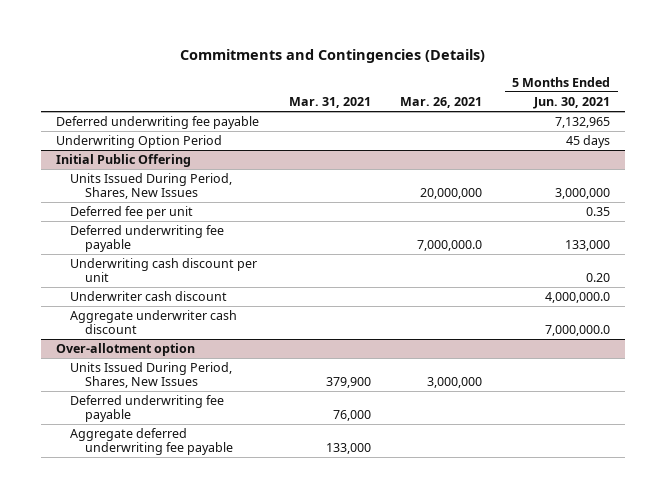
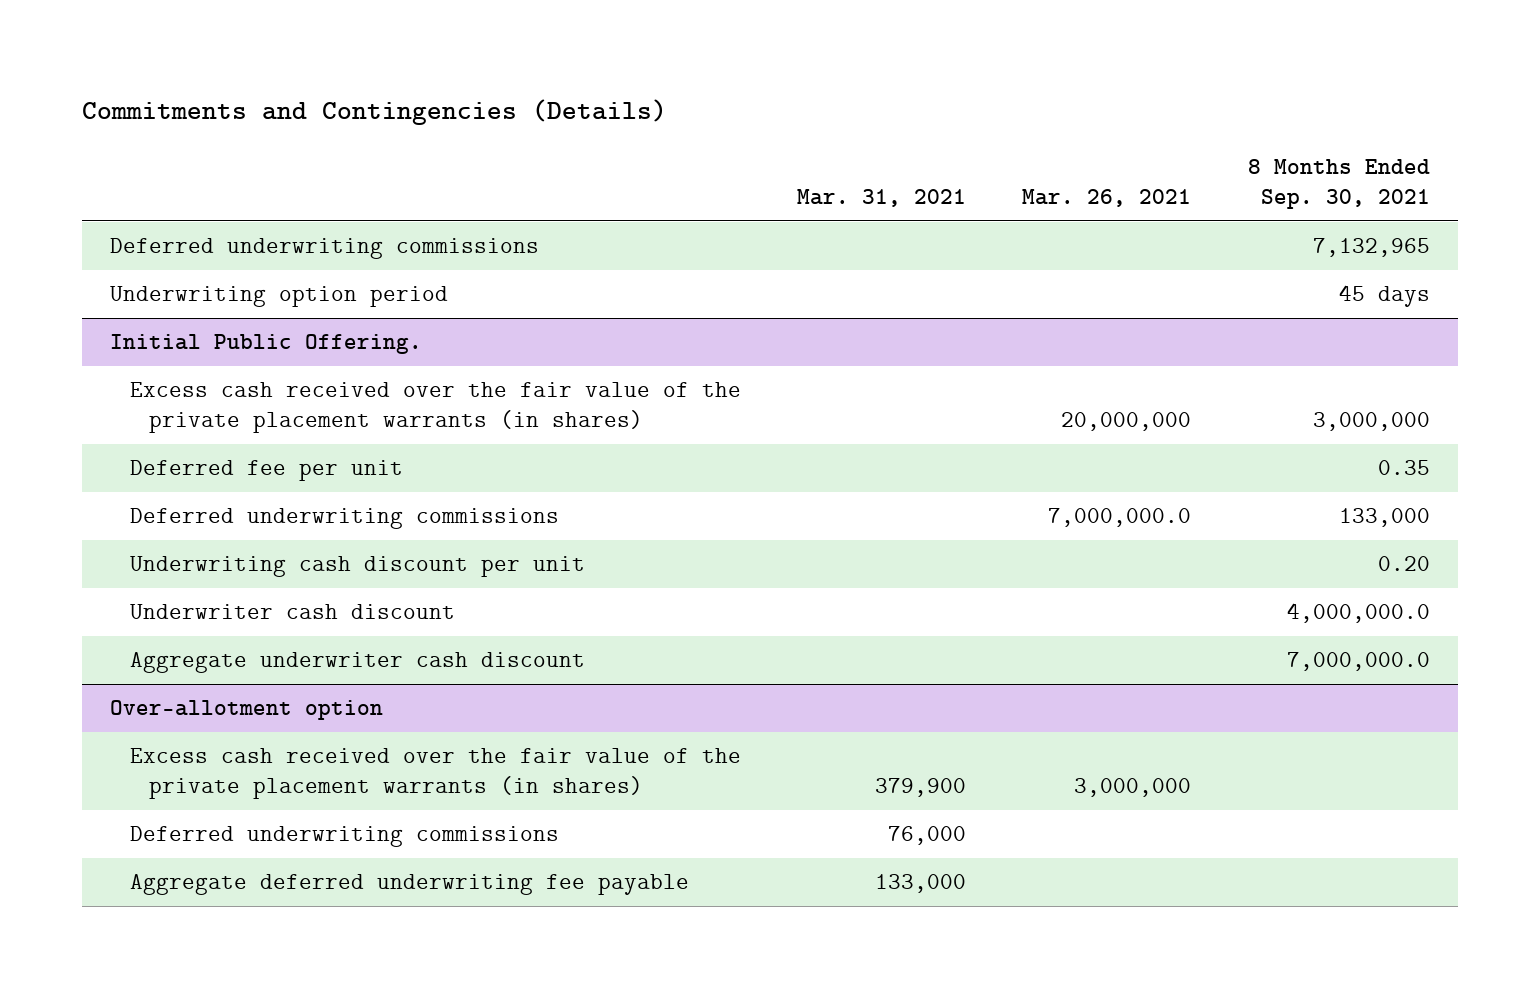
- | Mar. 31, 2021 | Mar. 26, 2021 | 5 Months Ended Jun. 30, 2021
+ | Mar. 31, 2021 | Mar. 26, 2021 | 8 Months Ended Sep. 30, 2021
- Deferred underwriting fee payable | | | 7,132,965
- Underwriting Option Period | | | 45 days
- Initial Public Offering
- Units Issued During Period, Shares, New Issues | | 20,000,000 | 3,000,000
+ Deferred underwriting commissions | | | 7,132,965
+ Underwriting option period | | | 45 days
+ Initial Public Offering.
+ Excess cash received over the fair value of the private placement warrants (in shares) | | 20,000,000 | 3,000,000
- Deferred underwriting fee payable | | 7,000,000.0 | 133,000
+ Deferred underwriting commissions | | 7,000,000.0 | 133,000
@ Over-allotment option
- Units Issued During Period, Shares, New Issues | 379,900 | 3,000,000 |
- Deferred underwriting fee payable | 76,000 | |
+ Excess cash received over the fair value of the private placement warrants (in shares) | 379,900 | 3,000,000 |
+ Deferred underwriting commissions | 76,000 | |

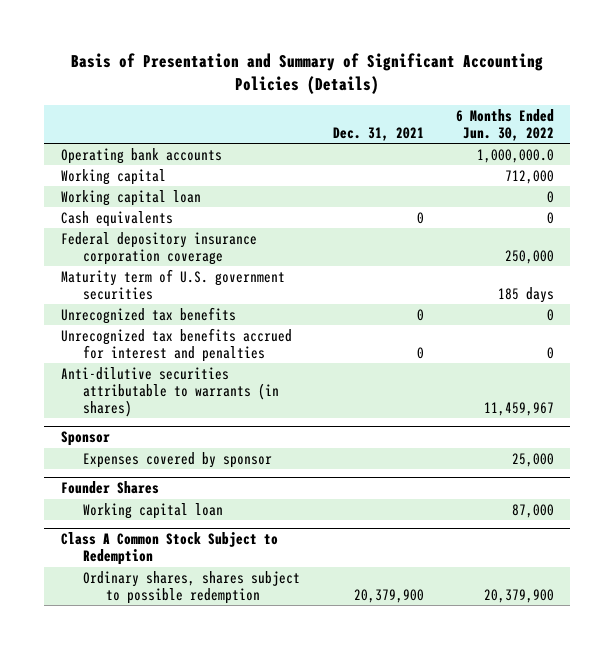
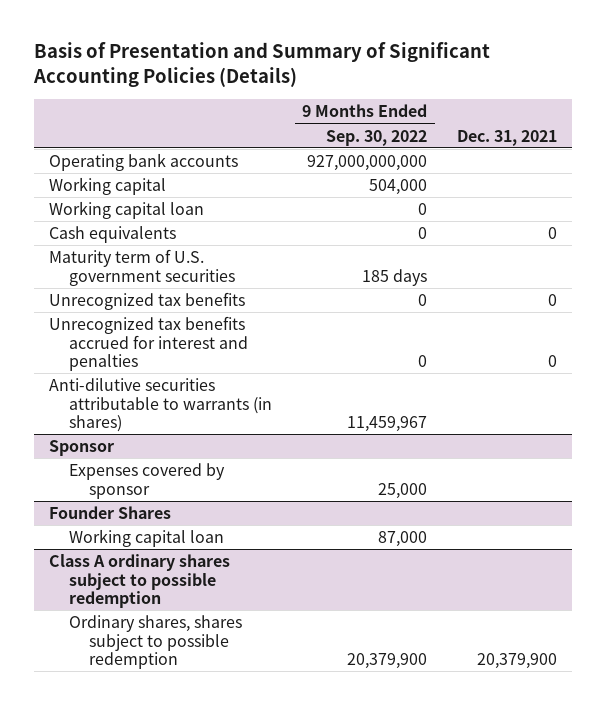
- | Dec. 31, 2021 | 6 Months Ended Jun. 30, 2022
+ | 9 Months Ended Sep. 30, 2022 | Dec. 31, 2021
- Federal depository insurance corporation coverage | | 250,000
- Class A Common Stock Subject to Redemption
+ Class A ordinary shares subject to possible redemption

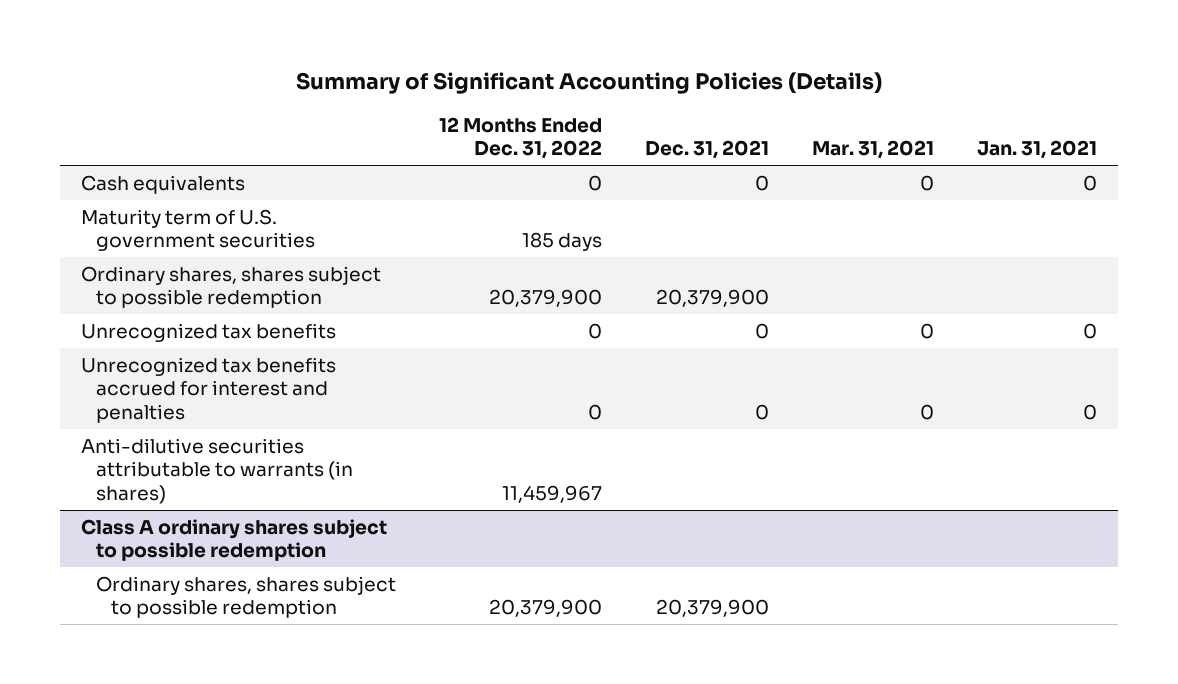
- Basis of Presentation and Summary of Significant Accounting Policies (Details)
+ Summary of Significant Accounting Policies (Details)
- | 9 Months Ended Sep. 30, 2022 | Dec. 31, 2021
+ | 12 Months Ended Dec. 31, 2022 | Dec. 31, 2021 | Mar. 31, 2021 | Jan. 31, 2021
- Operating bank accounts | 927,000,000,000 |
- Working capital | 504,000 |
- Working capital loan | 0 |
+ Ordinary shares, shares subject to possible redemption | 20,379,900 | 20,379,900 | |
- Sponsor
- Expenses covered by sponsor | 25,000 |
- Founder Shares
- Working capital loan | 87,000 |

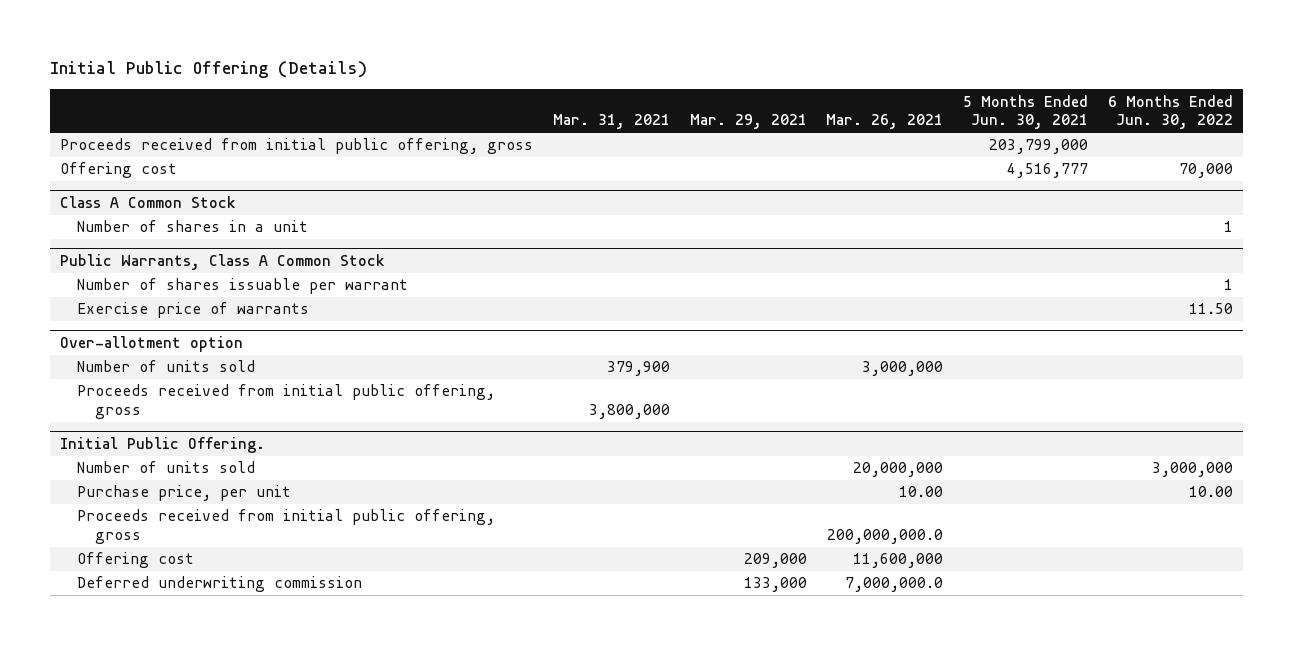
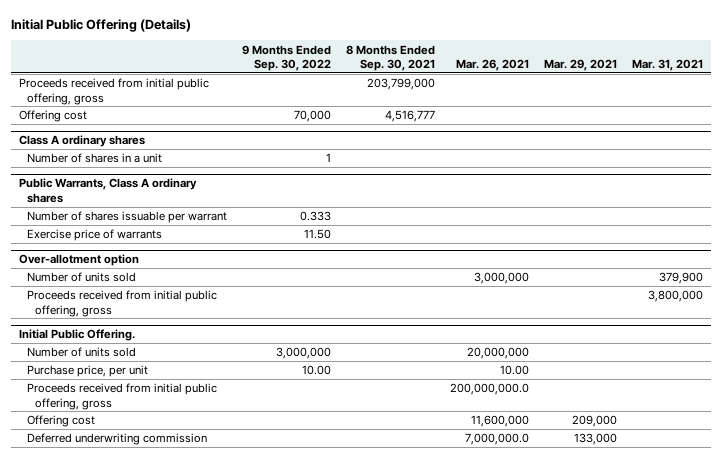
- | Mar. 31, 2021 | Mar. 29, 2021 | Mar. 26, 2021 | 5 Months Ended Jun. 30, 2021 | 6 Months Ended Jun. 30, 2022
+ | 9 Months Ended Sep. 30, 2022 | 8 Months Ended Sep. 30, 2021 | Mar. 26, 2021 | Mar. 29, 2021 | Mar. 31, 2021
- Class A Common Stock
+ Class A ordinary shares
- Public Warrants, Class A Common Stock
+ Public Warrants, Class A ordinary shares

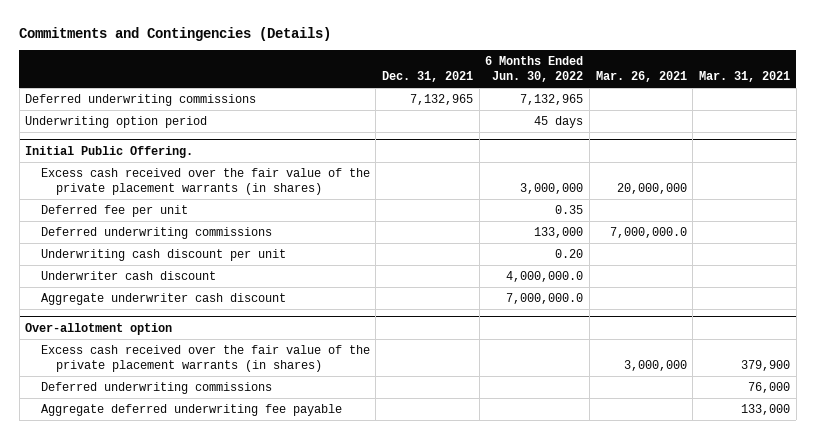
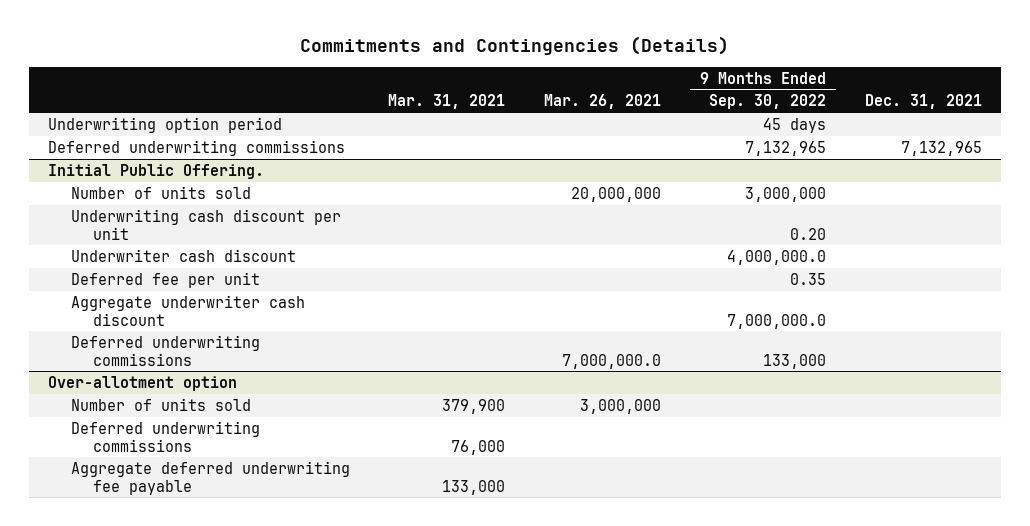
- | Dec. 31, 2021 | 6 Months Ended Jun. 30, 2022 | Mar. 26, 2021 | Mar. 31, 2021
+ | Mar. 31, 2021 | Mar. 26, 2021 | 9 Months Ended Sep. 30, 2022 | Dec. 31, 2021
moved down: Deferred underwriting commissions | | | 7,132,965 | 7,132,965
@ Initial Public Offering.
- Excess cash received over the fair value of the private placement warrants (in shares) | | 3,000,000 | 20,000,000 |
+ Number of units sold | | 20,000,000 | 3,000,000 |
moved down: Deferred fee per unit | | | 0.35 |
moved down: Deferred underwriting commissions | | 7,000,000.0 | 133,000 |
@ Over-allotment option
- Excess cash received over the fair value of the private placement warrants (in shares) | | | 3,000,000 | 379,900
+ Number of units sold | 379,900 | 3,000,000 | |

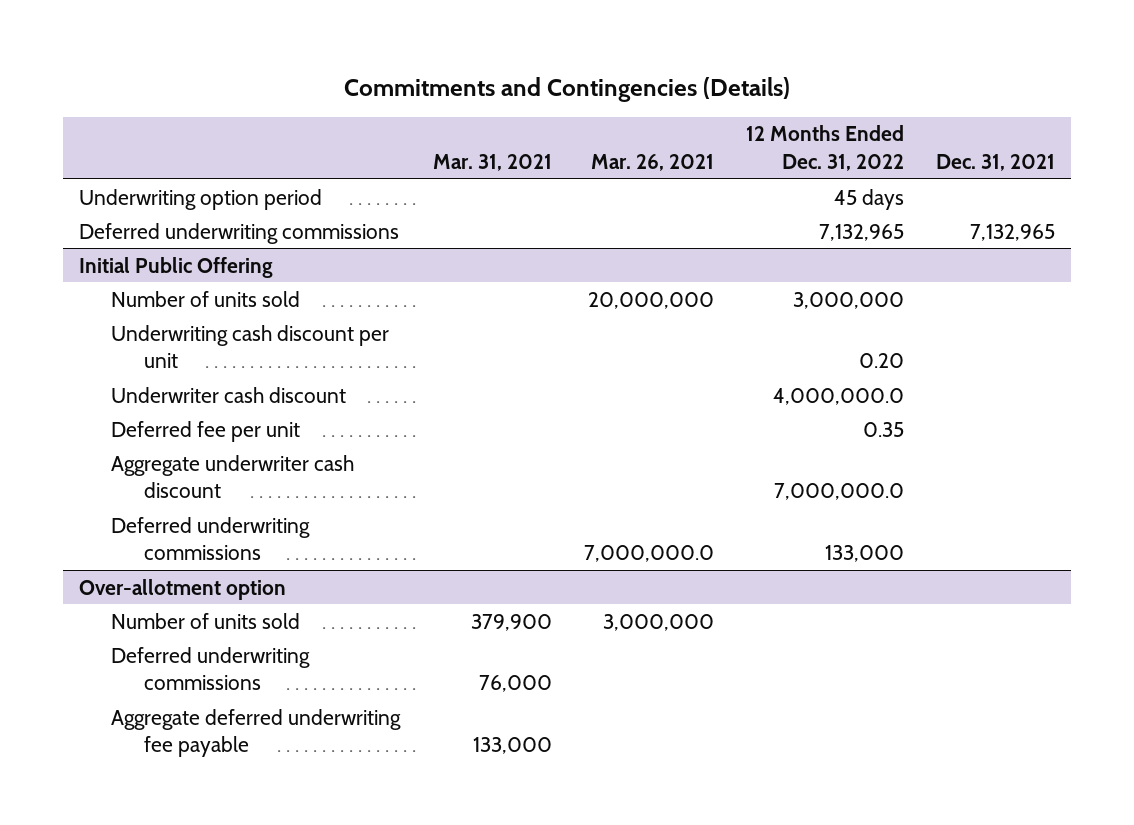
- | Mar. 31, 2021 | Mar. 26, 2021 | 9 Months Ended Sep. 30, 2022 | Dec. 31, 2021
+ | Mar. 31, 2021 | Mar. 26, 2021 | 12 Months Ended Dec. 31, 2022 | Dec. 31, 2021
- Initial Public Offering.
+ Initial Public Offering

